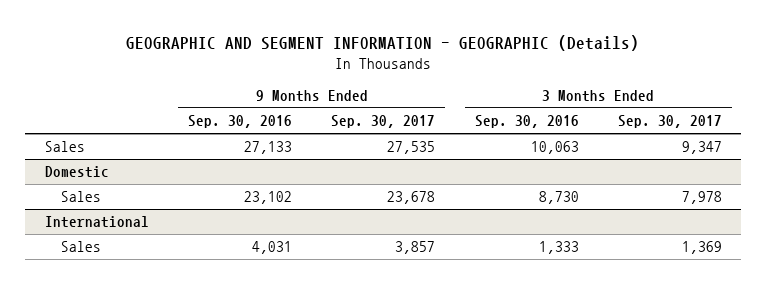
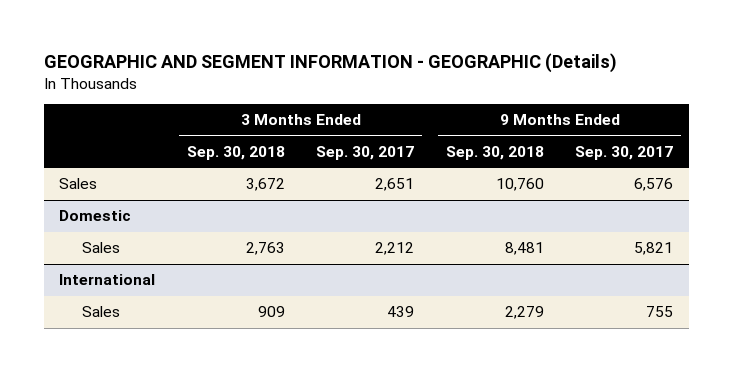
- | 9 Months Ended Sep. 30, 2016 | 9 Months Ended Sep. 30, 2017 | 3 Months Ended Sep. 30, 2016 | 3 Months Ended Sep. 30, 2017
+ | 3 Months Ended Sep. 30, 2018 | 3 Months Ended Sep. 30, 2017 | 9 Months Ended Sep. 30, 2018 | 9 Months Ended Sep. 30, 2017
- Sales | 27,133 | 27,535 | 10,063 | 9,347
+ Sales | 3,672 | 2,651 | 10,760 | 6,576
@ Domestic
- Sales | 23,102 | 23,678 | 8,730 | 7,978
+ Sales | 2,763 | 2,212 | 8,481 | 5,821
@ International
- Sales | 4,031 | 3,857 | 1,333 | 1,369
+ Sales | 909 | 439 | 2,279 | 755

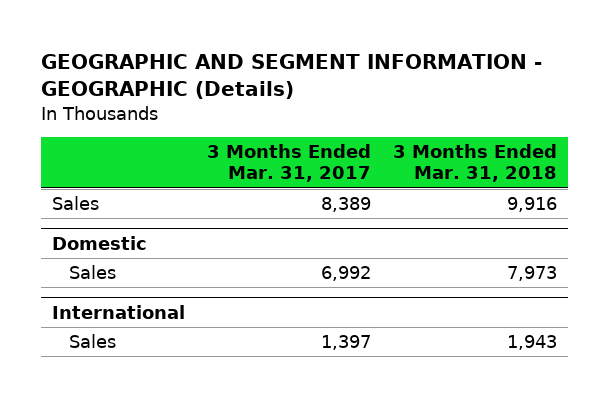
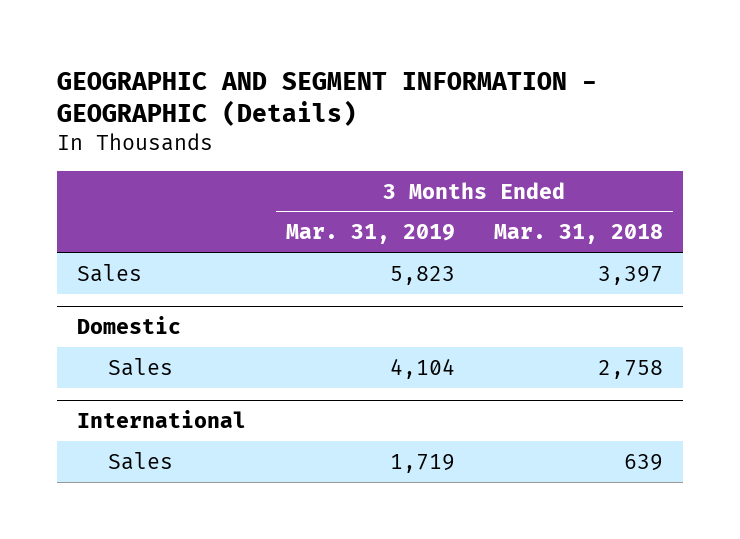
- | 3 Months Ended Mar. 31, 2017 | 3 Months Ended Mar. 31, 2018
+ | 3 Months Ended Mar. 31, 2019 | 3 Months Ended Mar. 31, 2018
- Sales | 8,389 | 9,916
+ Sales | 5,823 | 3,397
@ Domestic
- Sales | 6,992 | 7,973
+ Sales | 4,104 | 2,758
@ International
- Sales | 1,397 | 1,943
+ Sales | 1,719 | 639

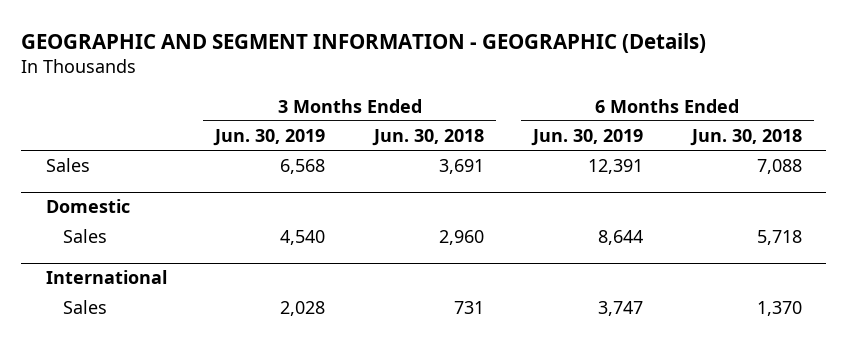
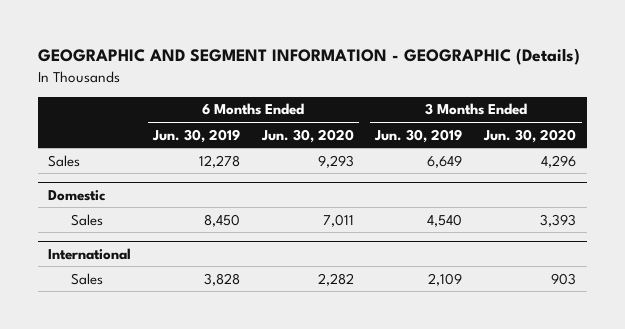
- | 3 Months Ended Jun. 30, 2019 | 3 Months Ended Jun. 30, 2018 | 6 Months Ended Jun. 30, 2019 | 6 Months Ended Jun. 30, 2018
+ | 6 Months Ended Jun. 30, 2019 | 6 Months Ended Jun. 30, 2020 | 3 Months Ended Jun. 30, 2019 | 3 Months Ended Jun. 30, 2020
- Sales | 6,568 | 3,691 | 12,391 | 7,088
+ Sales | 12,278 | 9,293 | 6,649 | 4,296
@ Domestic
- Sales | 4,540 | 2,960 | 8,644 | 5,718
+ Sales | 8,450 | 7,011 | 4,540 | 3,393
@ International
- Sales | 2,028 | 731 | 3,747 | 1,370
+ Sales | 3,828 | 2,282 | 2,109 | 903

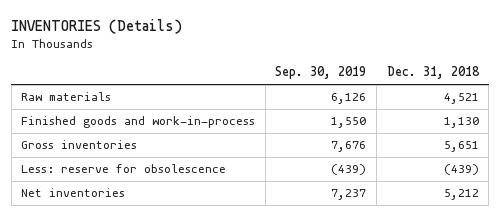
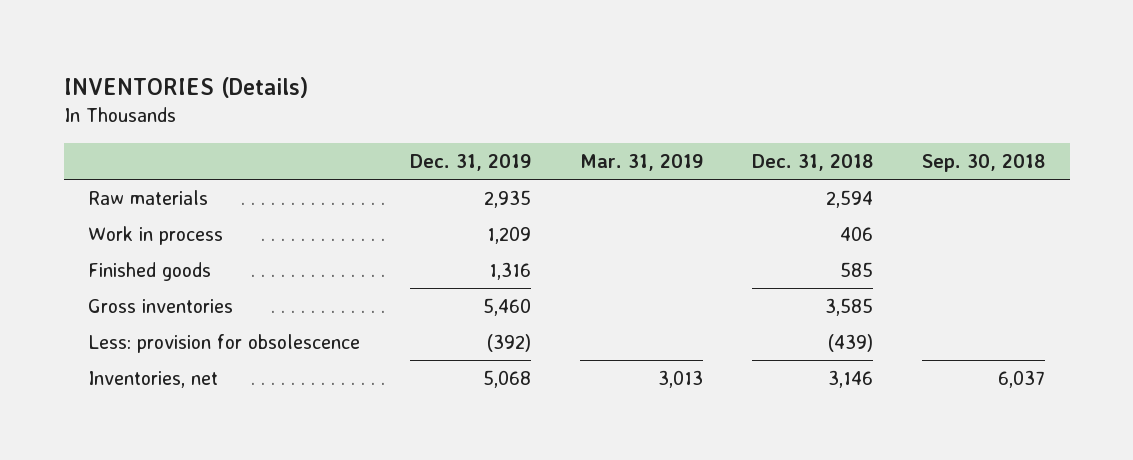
- | Sep. 30, 2019 | Dec. 31, 2018
+ | Dec. 31, 2019 | Mar. 31, 2019 | Dec. 31, 2018 | Sep. 30, 2018
- Raw materials | 6,126 | 4,521
- Finished goods and work-in-process | 1,550 | 1,130
- Gross inventories | 7,676 | 5,651
- Less: reserve for obsolescence | (439) | (439)
- Net inventories | 7,237 | 5,212
+ Raw materials | 2,935 | | 2,594 |
+ Work in process | 1,209 | | 406 |
+ Finished goods | 1,316 | | 585 |
+ Gross inventories | 5,460 | | 3,585 |
+ Less: provision for obsolescence | (392) | | (439) |
+ Inventories, net | 5,068 | 3,013 | 3,146 | 6,037

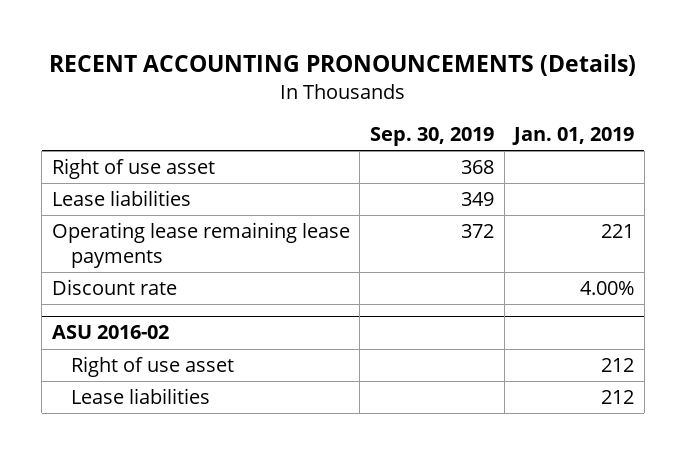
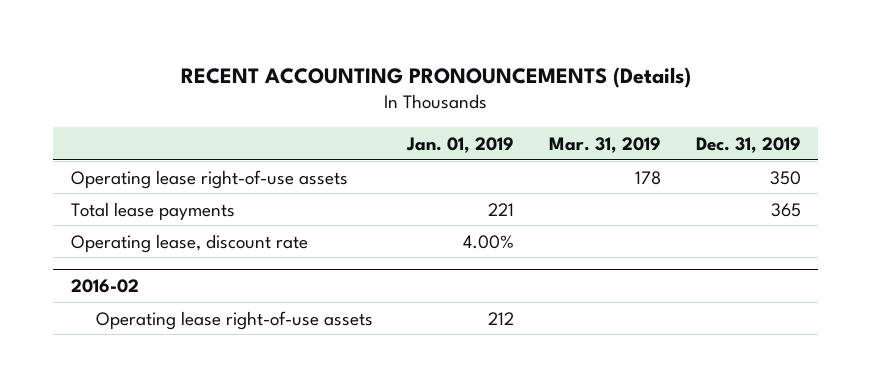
- | Sep. 30, 2019 | Jan. 01, 2019
+ | Jan. 01, 2019 | Mar. 31, 2019 | Dec. 31, 2019
- Right of use asset | 368 |
- Lease liabilities | 349 |
- Operating lease remaining lease payments | 372 | 221
- Discount rate | | 4.00%
- ASU 2016-02
- Right of use asset | | 212
- Lease liabilities | | 212
+ Operating lease right-of-use assets | | 178 | 350
+ Total lease payments | 221 | | 365
+ Operating lease, discount rate | 4.00% | |
+ 2016-02
+ Operating lease right-of-use assets | 212 | |

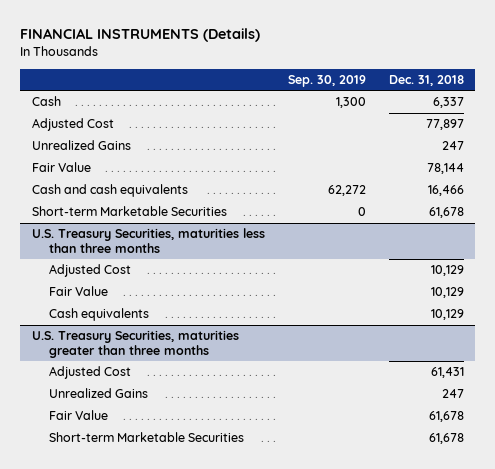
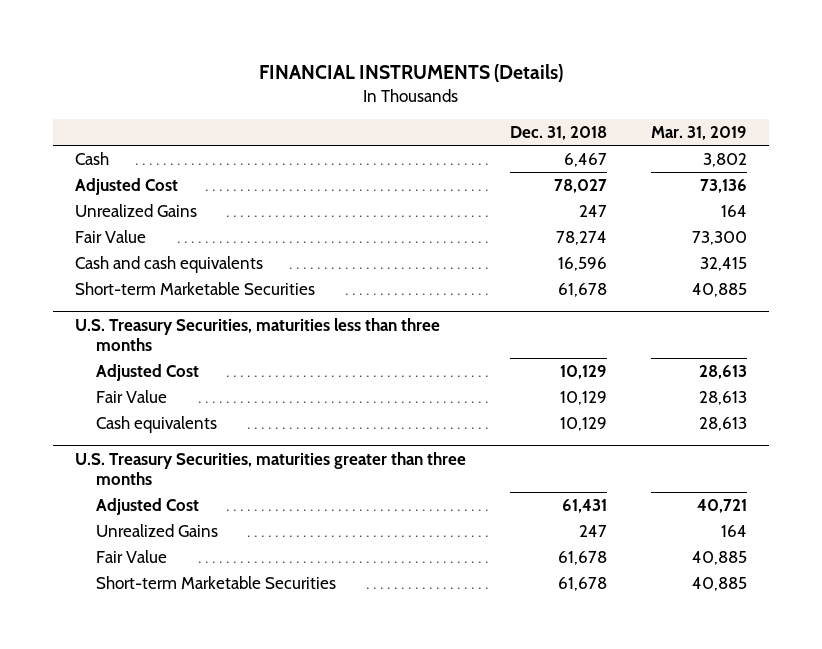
- | Sep. 30, 2019 | Dec. 31, 2018
+ | Dec. 31, 2018 | Mar. 31, 2019
- Cash | 1,300 | 6,337
- Adjusted Cost | | 77,897
+ Cash | 6,467 | 3,802
+ Adjusted Cost | 78,027 | 73,136
- Fair Value | | 78,144
- Cash and cash equivalents | 62,272 | 16,466
+ Fair Value | 78,274 | 73,300
+ Cash and cash equivalents | 16,596 | 32,415

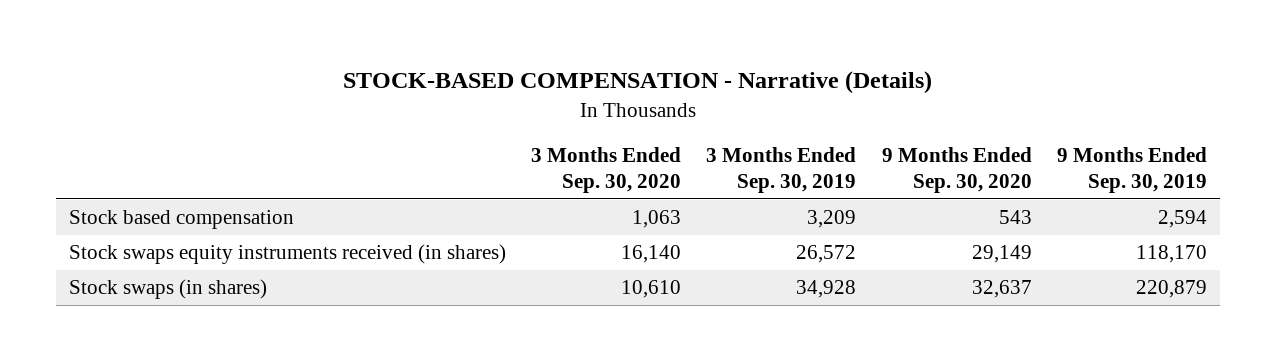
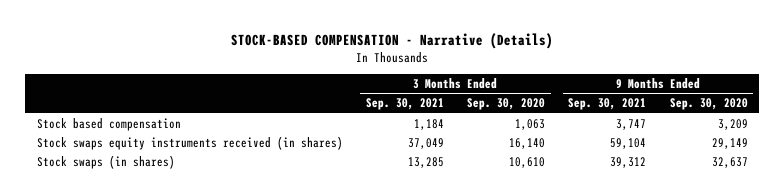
- | 3 Months Ended Sep. 30, 2020 | 3 Months Ended Sep. 30, 2019 | 9 Months Ended Sep. 30, 2020 | 9 Months Ended Sep. 30, 2019
+ | 3 Months Ended Sep. 30, 2021 | 3 Months Ended Sep. 30, 2020 | 9 Months Ended Sep. 30, 2021 | 9 Months Ended Sep. 30, 2020
- Stock based compensation | 1,063 | 3,209 | 543 | 2,594
+ Stock based compensation | 1,184 | 1,063 | 3,747 | 3,209

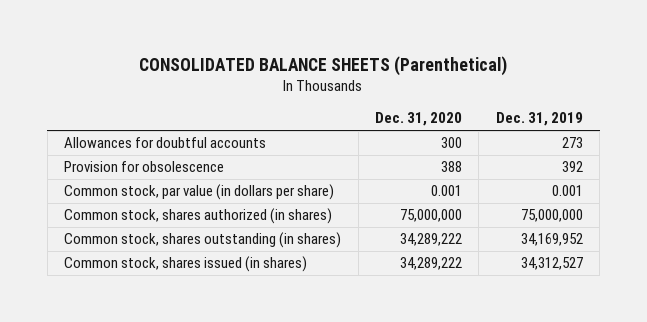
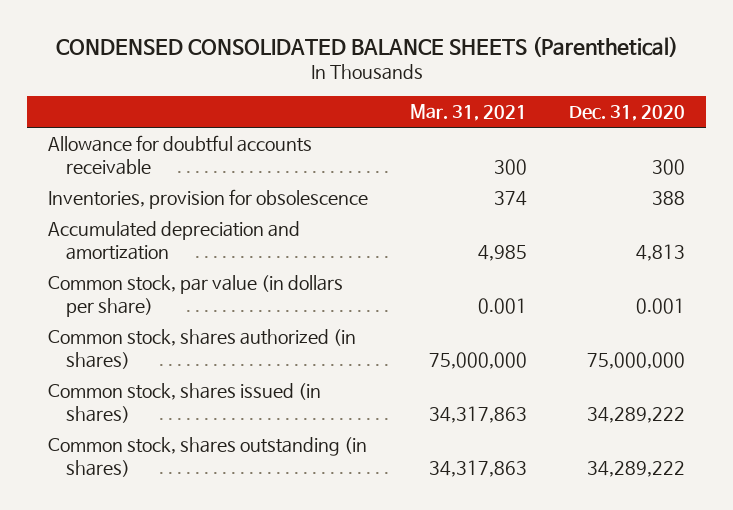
- CONSOLIDATED BALANCE SHEETS (Parenthetical)
+ CONDENSED CONSOLIDATED BALANCE SHEETS (Parenthetical)
- | Dec. 31, 2020 | Dec. 31, 2019
+ | Mar. 31, 2021 | Dec. 31, 2020
- Allowances for doubtful accounts | 300 | 273
- Provision for obsolescence | 388 | 392
+ Allowance for doubtful accounts receivable | 300 | 300
+ Inventories, provision for obsolescence | 374 | 388
+ Accumulated depreciation and amortization | 4,985 | 4,813
moved down: Common stock, shares outstanding (in shares) | 34,317,863 | 34,289,222

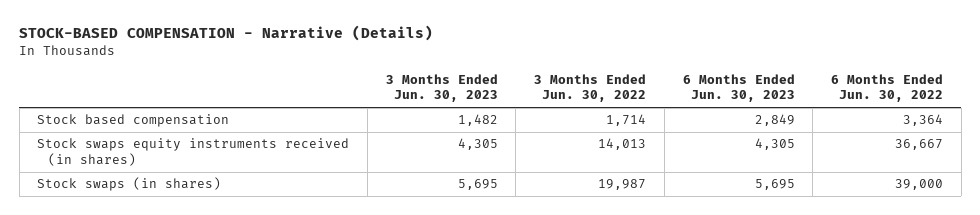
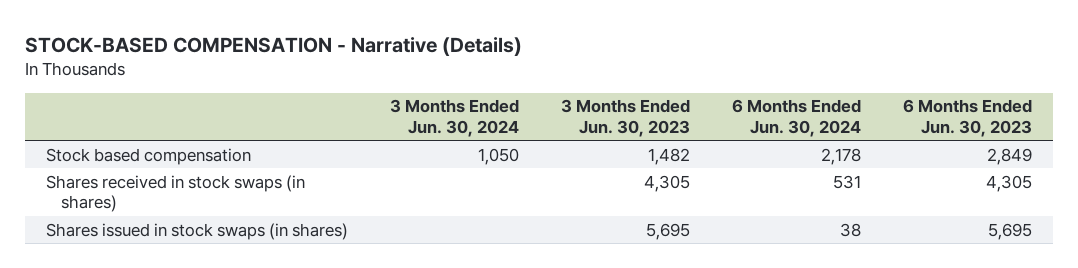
- | 3 Months Ended Jun. 30, 2023 | 3 Months Ended Jun. 30, 2022 | 6 Months Ended Jun. 30, 2023 | 6 Months Ended Jun. 30, 2022
+ | 3 Months Ended Jun. 30, 2024 | 3 Months Ended Jun. 30, 2023 | 6 Months Ended Jun. 30, 2024 | 6 Months Ended Jun. 30, 2023
- Stock swaps equity instruments received (in shares) | 4,305 | 14,013 | 4,305 | 36,667
- Stock swaps (in shares) | 5,695 | 19,987 | 5,695 | 39,000
+ Shares received in stock swaps (in shares) | | 4,305 | 531 | 4,305
+ Shares issued in stock swaps (in shares) | | 5,695 | 38 | 5,695

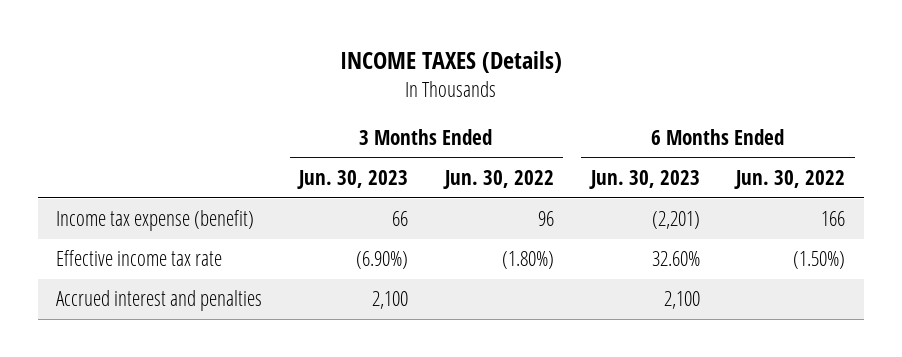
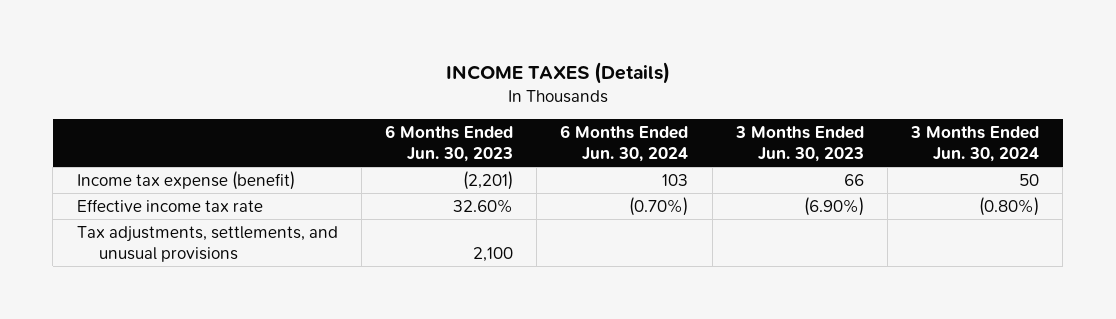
- | 3 Months Ended Jun. 30, 2023 | 3 Months Ended Jun. 30, 2022 | 6 Months Ended Jun. 30, 2023 | 6 Months Ended Jun. 30, 2022
+ | 6 Months Ended Jun. 30, 2023 | 6 Months Ended Jun. 30, 2024 | 3 Months Ended Jun. 30, 2023 | 3 Months Ended Jun. 30, 2024
- Accrued interest and penalties | 2,100 | | 2,100 |
+ Tax adjustments, settlements, and unusual provisions | 2,100 | | |

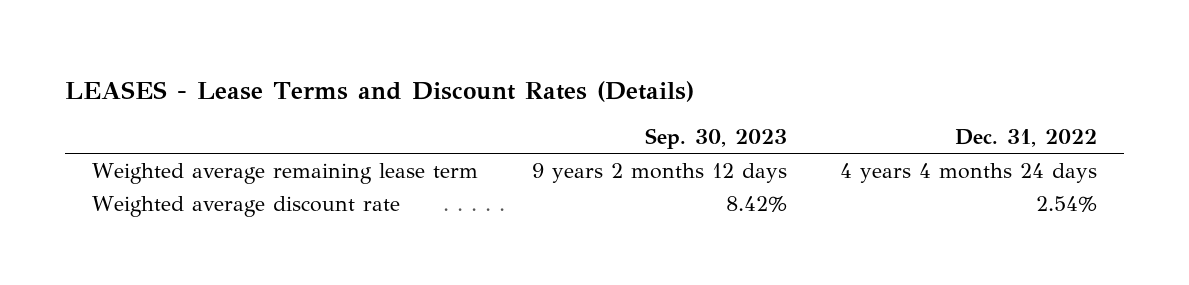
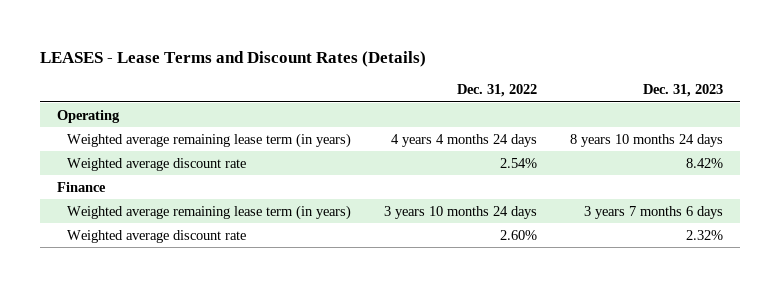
- | Sep. 30, 2023 | Dec. 31, 2022
+ | Dec. 31, 2022 | Dec. 31, 2023
- Weighted average remaining lease term | 9 years 2 months 12 days | 4 years 4 months 24 days
+ Operating
+ Weighted average remaining lease term (in years) | 4 years 4 months 24 days | 8 years 10 months 24 days
+ Finance
+ Weighted average remaining lease term (in years) | 3 years 10 months 24 days | 3 years 7 months 6 days
+ Weighted average discount rate | 2.60% | 2.32%

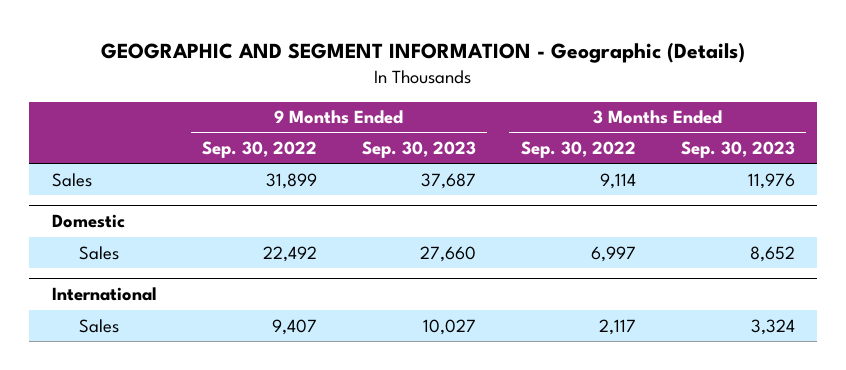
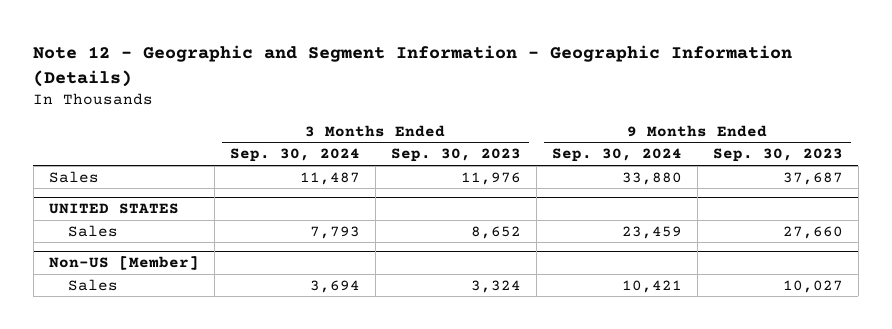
- GEOGRAPHIC AND SEGMENT INFORMATION - Geographic (Details)
+ Note 12 - Geographic and Segment Information - Geographic Information (Details)
- | 9 Months Ended Sep. 30, 2022 | 9 Months Ended Sep. 30, 2023 | 3 Months Ended Sep. 30, 2022 | 3 Months Ended Sep. 30, 2023
+ | 3 Months Ended Sep. 30, 2024 | 3 Months Ended Sep. 30, 2023 | 9 Months Ended Sep. 30, 2024 | 9 Months Ended Sep. 30, 2023
- Domestic
+ UNITED STATES
- International
+ Non-US [Member]

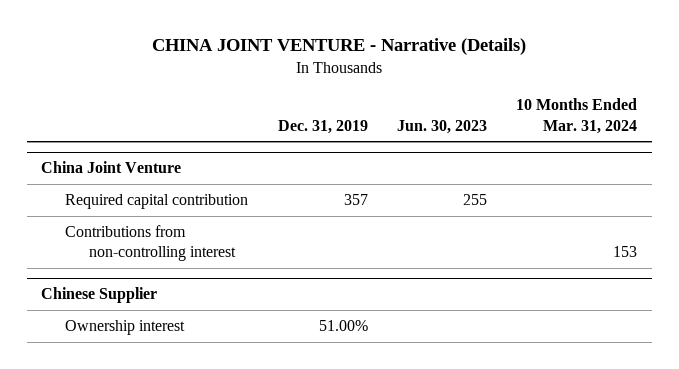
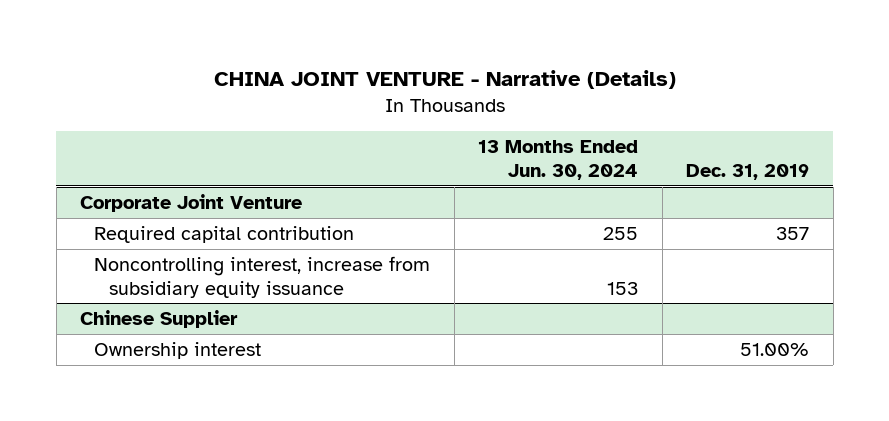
- | Dec. 31, 2019 | Jun. 30, 2023 | 10 Months Ended Mar. 31, 2024
+ | 13 Months Ended Jun. 30, 2024 | Dec. 31, 2019
- China Joint Venture
+ Corporate Joint Venture
- Contributions from non-controlling interest | | | 153
+ Noncontrolling interest, increase from subsidiary equity issuance | 153 |

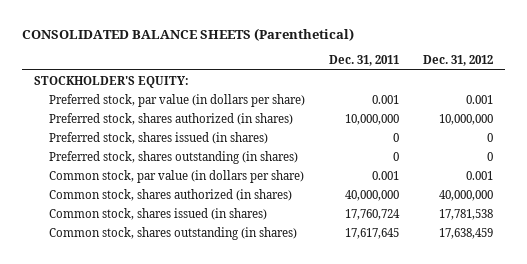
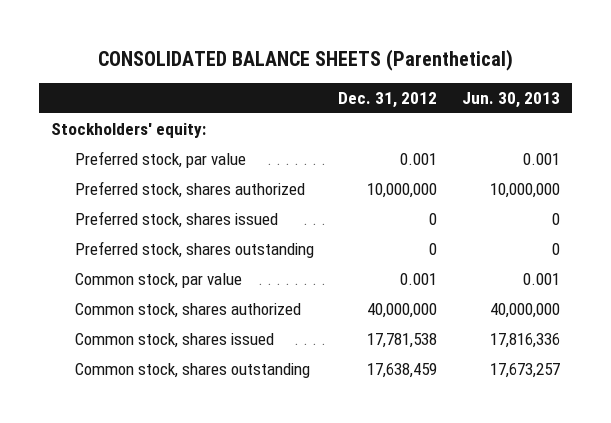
- | Dec. 31, 2011 | Dec. 31, 2012
+ | Dec. 31, 2012 | Jun. 30, 2013
- STOCKHOLDER'S EQUITY:
- Preferred stock, par value (in dollars per share) | 0.001 | 0.001
- Preferred stock, shares authorized (in shares) | 10,000,000 | 10,000,000
- Preferred stock, shares issued (in shares) | 0 | 0
- Preferred stock, shares outstanding (in shares) | 0 | 0
- Common stock, par value (in dollars per share) | 0.001 | 0.001
- Common stock, shares authorized (in shares) | 40,000,000 | 40,000,000
- Common stock, shares issued (in shares) | 17,760,724 | 17,781,538
- Common stock, shares outstanding (in shares) | 17,617,645 | 17,638,459
+ Stockholders' equity:
+ Preferred stock, par value | 0.001 | 0.001
+ Preferred stock, shares authorized | 10,000,000 | 10,000,000
+ Preferred stock, shares issued | 0 | 0
+ Preferred stock, shares outstanding | 0 | 0
+ Common stock, par value | 0.001 | 0.001
+ Common stock, shares authorized | 40,000,000 | 40,000,000
+ Common stock, shares issued | 17,781,538 | 17,816,336
+ Common stock, shares outstanding | 17,638,459 | 17,673,257

